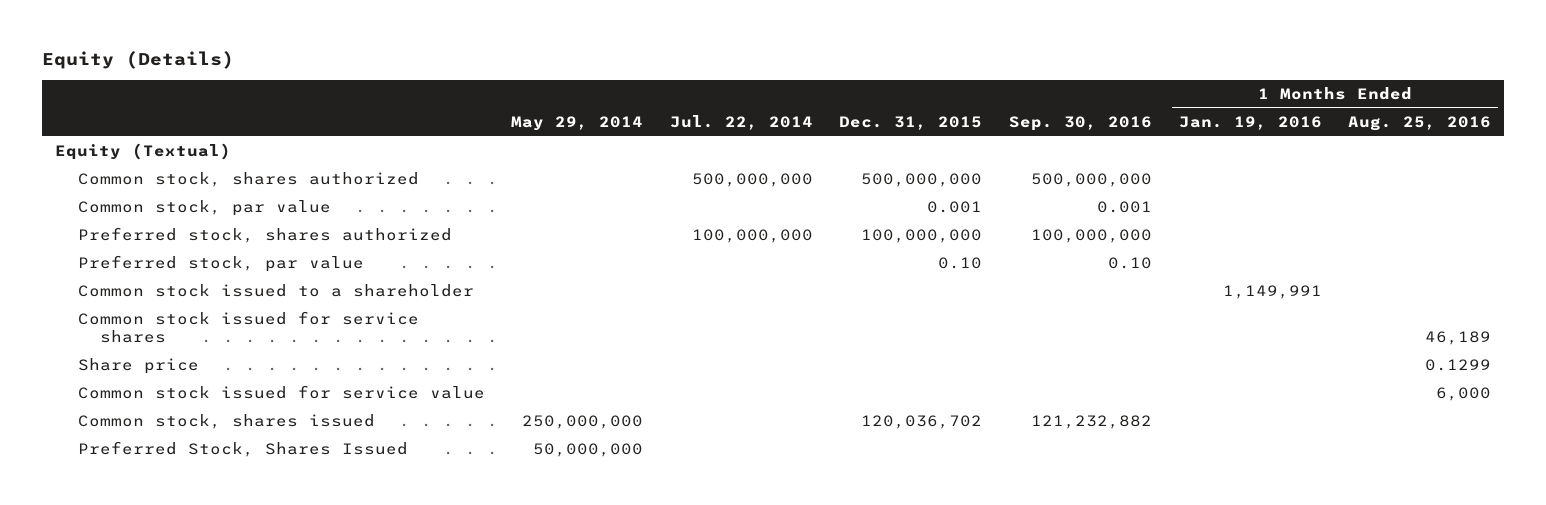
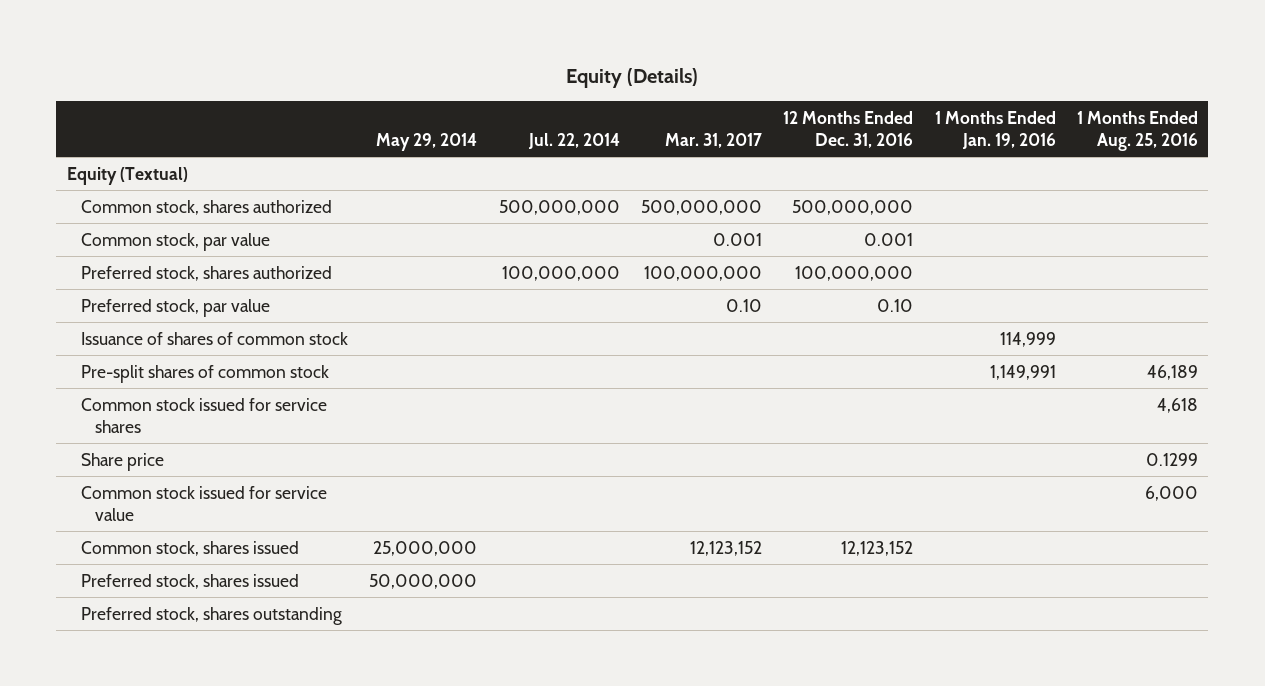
- | May 29, 2014 | Jul. 22, 2014 | Dec. 31, 2015 | Sep. 30, 2016 | 1 Months Ended Jan. 19, 2016 | 1 Months Ended Aug. 25, 2016
+ | May 29, 2014 | Jul. 22, 2014 | Mar. 31, 2017 | 12 Months Ended Dec. 31, 2016 | 1 Months Ended Jan. 19, 2016 | 1 Months Ended Aug. 25, 2016
- Common stock issued to a shareholder | | | | | 1,149,991 |
- Common stock issued for service shares | | | | | | 46,189
+ Issuance of shares of common stock | | | | | 114,999 |
+ Pre-split shares of common stock | | | | | 1,149,991 | 46,189
+ Common stock issued for service shares | | | | | | 4,618
- Common stock, shares issued | 250,000,000 | | 120,036,702 | 121,232,882 | |
- Preferred Stock, Shares Issued | 50,000,000 | | | | |
+ Common stock, shares issued | 25,000,000 | | 12,123,152 | 12,123,152 | |
+ Preferred stock, shares issued | 50,000,000 | | | | |
+ Preferred stock, shares outstanding

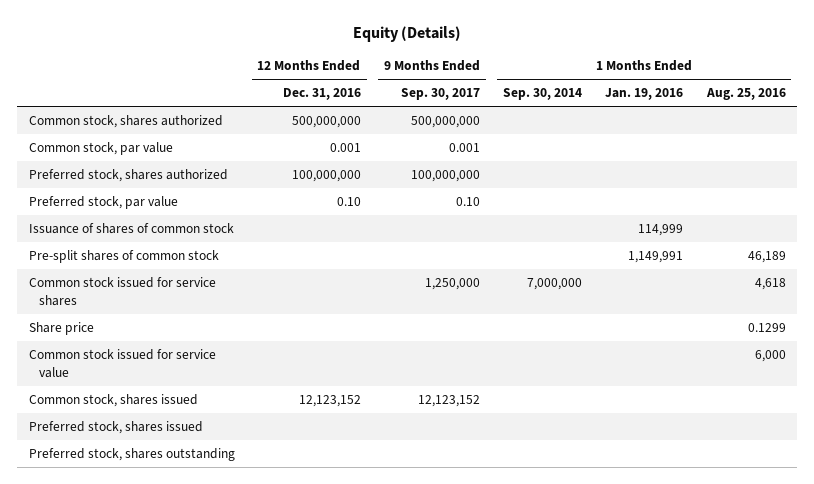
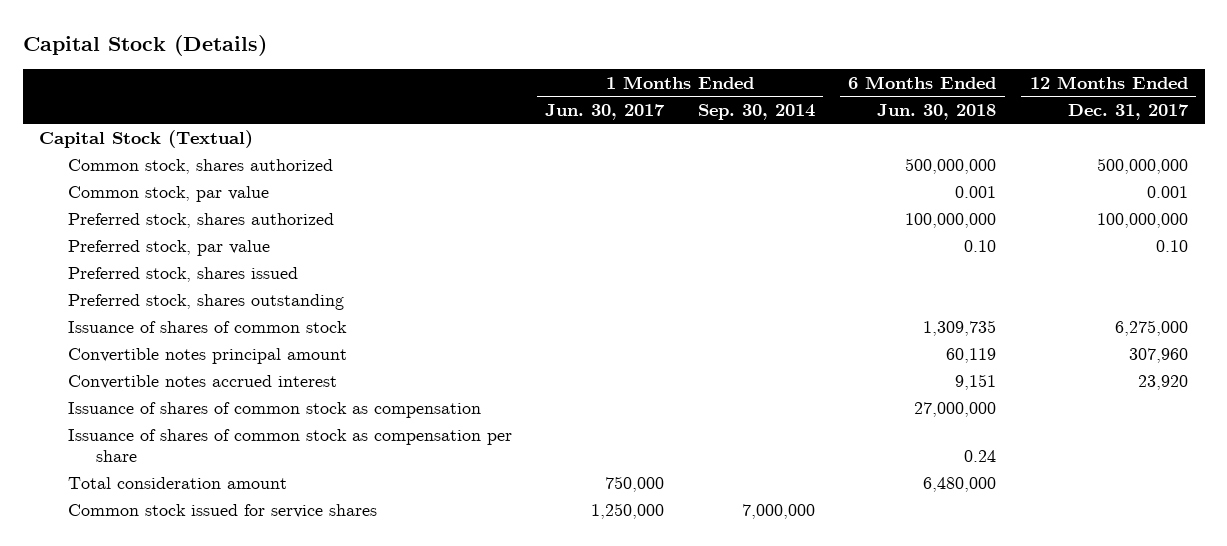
- Equity (Details)
+ Capital Stock (Details)
- | 12 Months Ended Dec. 31, 2016 | 9 Months Ended Sep. 30, 2017 | 1 Months Ended Sep. 30, 2014 | 1 Months Ended Jan. 19, 2016 | 1 Months Ended Aug. 25, 2016
+ | 1 Months Ended Jun. 30, 2017 | 1 Months Ended Sep. 30, 2014 | 6 Months Ended Jun. 30, 2018 | 12 Months Ended Dec. 31, 2017
+ Capital Stock (Textual)
- Pre-split shares of common stock | | | | 1,149,991 | 46,189
- Share price | | | | | 0.1299
- Common stock issued for service value | | | | | 6,000
- Common stock, shares issued | 12,123,152 | 12,123,152 | | |
moved down: Issuance of shares of common stock | | | 1,309,735 | 6,275,000
+ Convertible notes principal amount | | | 60,119 | 307,960
+ Convertible notes accrued interest | | | 9,151 | 23,920
+ Issuance of shares of common stock as compensation | | | 27,000,000 |
+ Issuance of shares of common stock as compensation per share | | | 0.24 |
+ Total consideration amount | 750,000 | | 6,480,000 |
moved down: Common stock issued for service shares | 1,250,000 | 7,000,000 | |

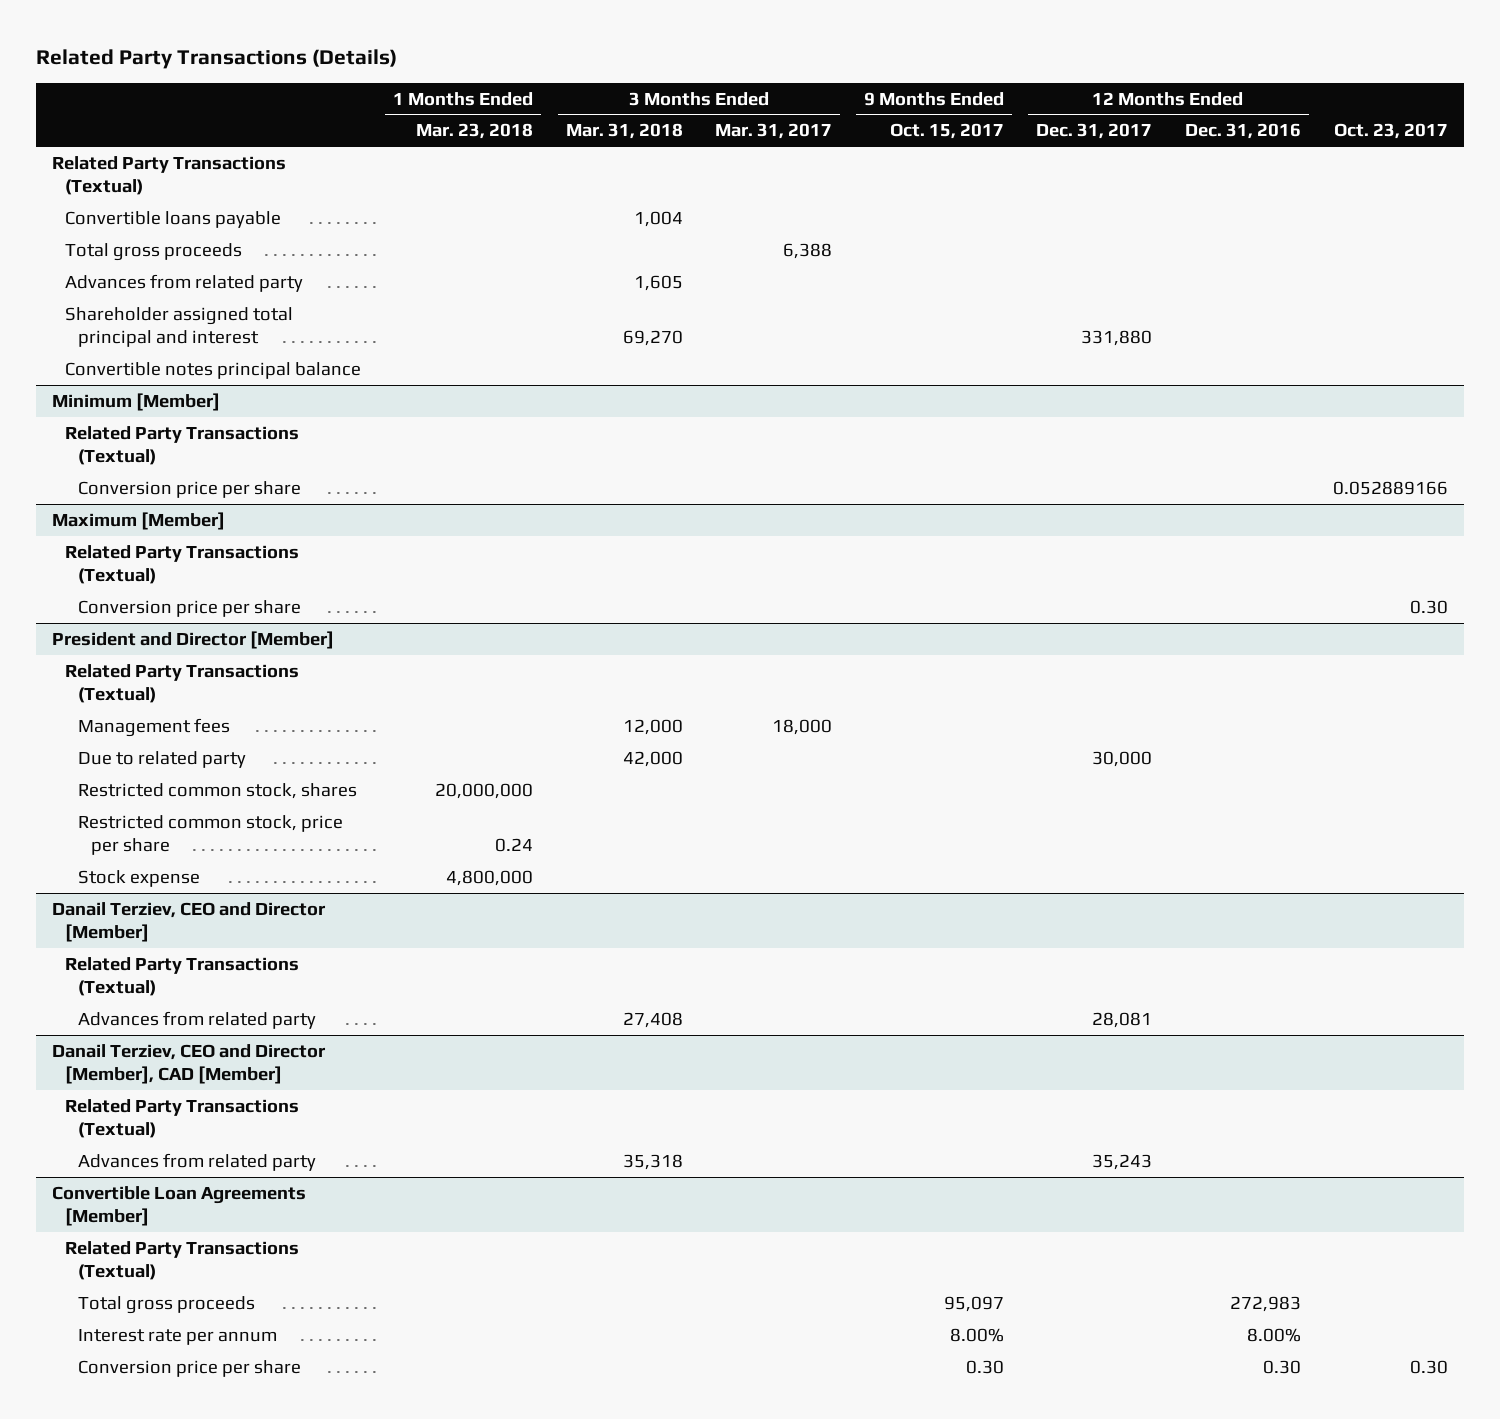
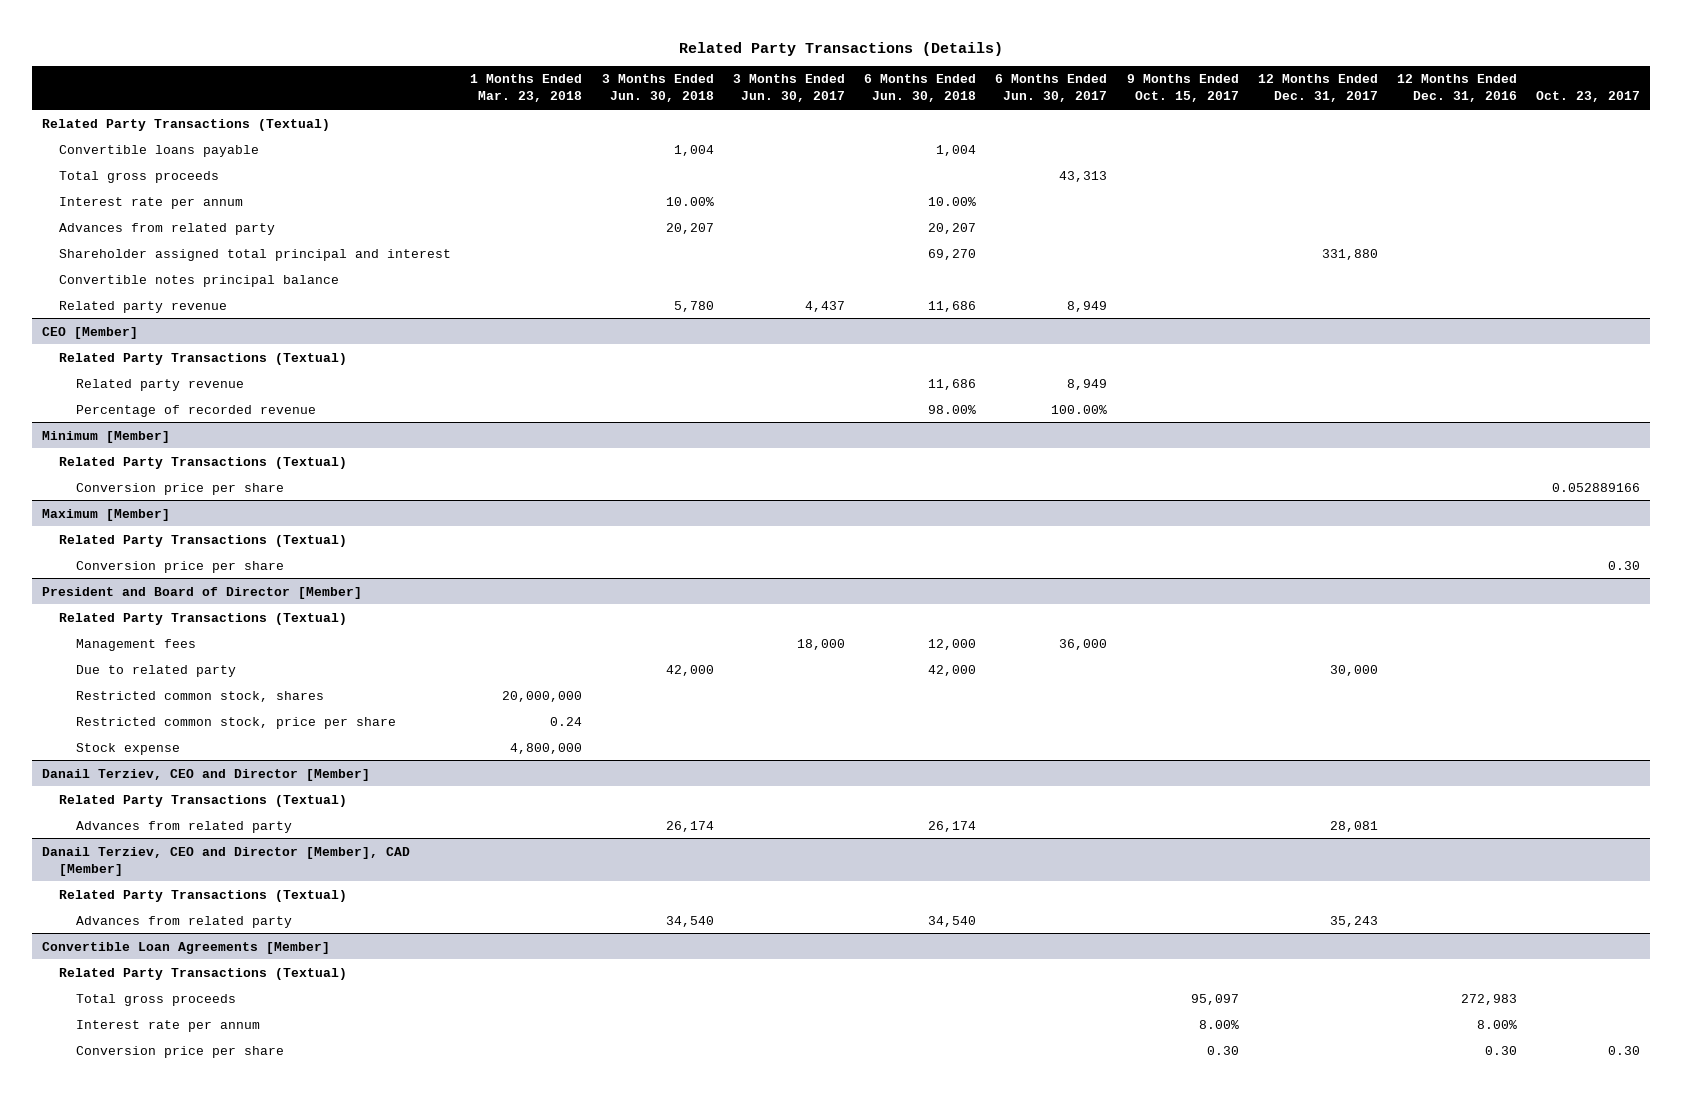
- | 1 Months Ended Mar. 23, 2018 | 3 Months Ended Mar. 31, 2018 | 3 Months Ended Mar. 31, 2017 | 9 Months Ended Oct. 15, 2017 | 12 Months Ended Dec. 31, 2017 | 12 Months Ended Dec. 31, 2016 | Oct. 23, 2017
+ | 1 Months Ended Mar. 23, 2018 | 3 Months Ended Jun. 30, 2018 | 3 Months Ended Jun. 30, 2017 | 6 Months Ended Jun. 30, 2018 | 6 Months Ended Jun. 30, 2017 | 9 Months Ended Oct. 15, 2017 | 12 Months Ended Dec. 31, 2017 | 12 Months Ended Dec. 31, 2016 | Oct. 23, 2017
+ Interest rate per annum | | 10.00% | | 10.00% | | | | |
+ Related party revenue | | 5,780 | 4,437 | 11,686 | 8,949 | | | |
+ CEO [Member]
+ Related Party Transactions (Textual)
+ Related party revenue | | | | 11,686 | 8,949 | | | |
+ Percentage of recorded revenue | | | | 98.00% | 100.00% | | | |
- President and Director [Member]
+ President and Board of Director [Member]

